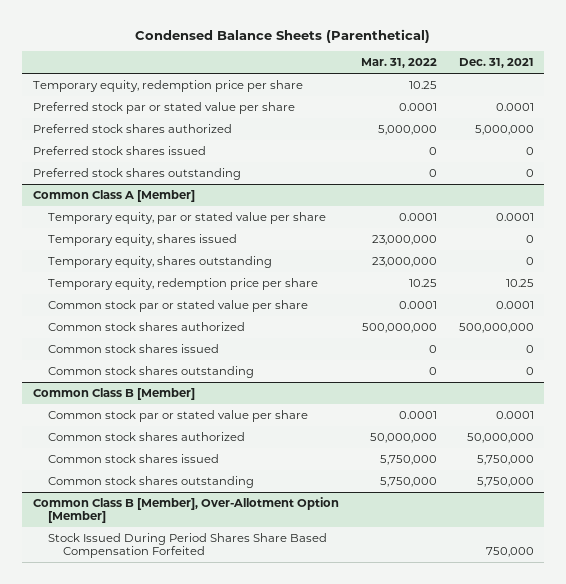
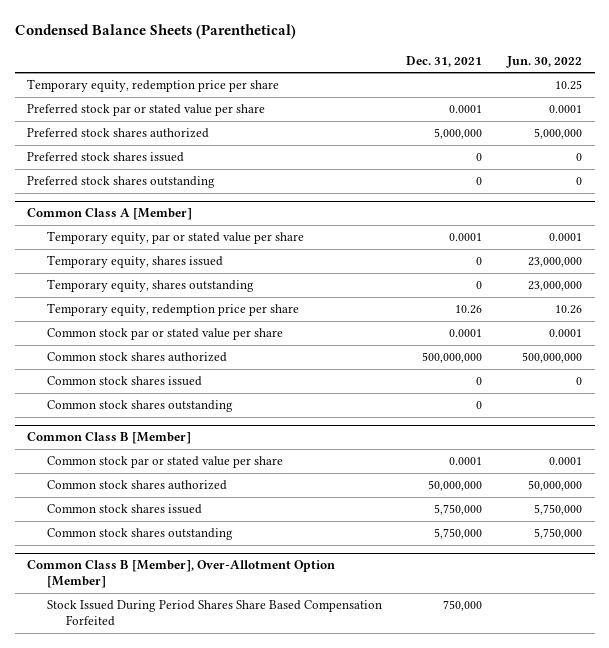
- | Mar. 31, 2022 | Dec. 31, 2021
+ | Dec. 31, 2021 | Jun. 30, 2022
@ Common Class A [Member]
- Temporary equity, redemption price per share | 10.25 | 10.25
+ Temporary equity, redemption price per share | 10.26 | 10.26

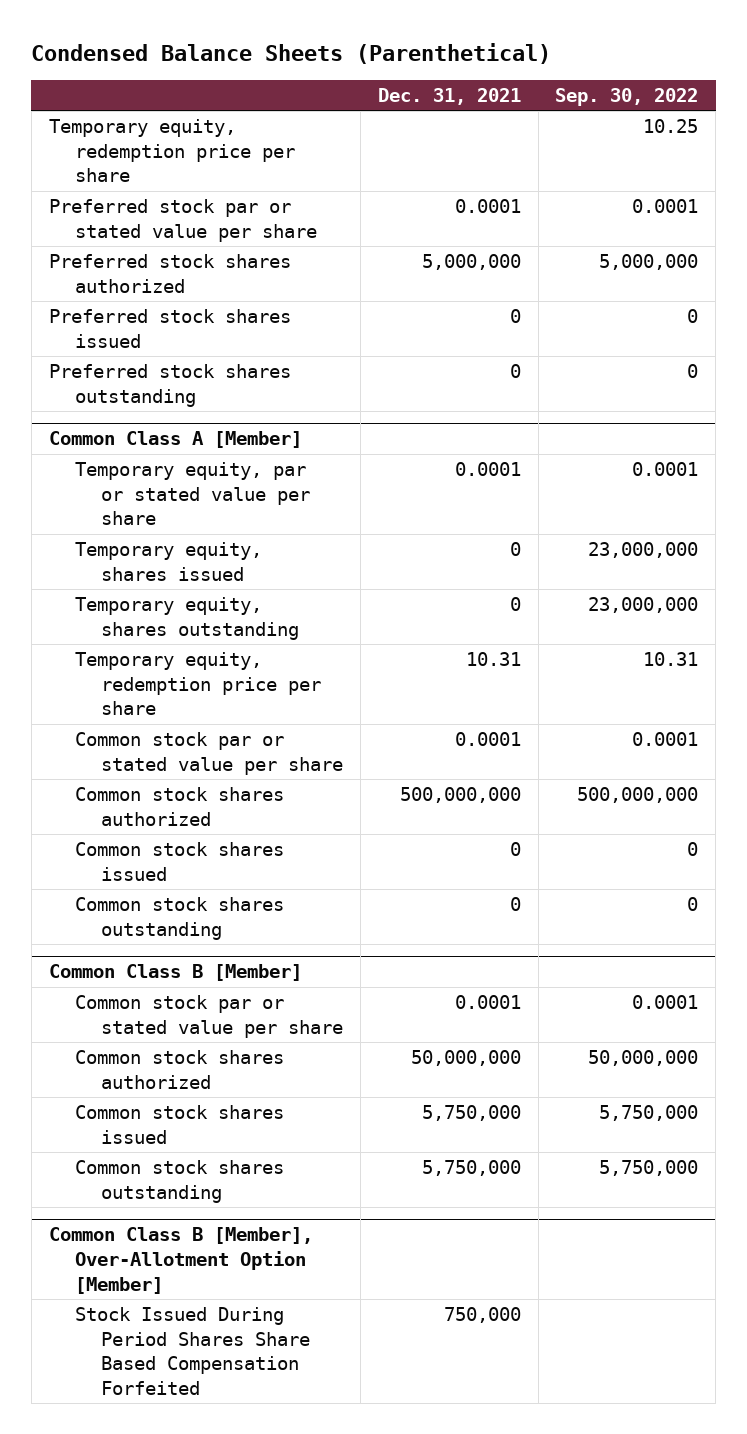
- | Dec. 31, 2021 | Jun. 30, 2022
+ | Dec. 31, 2021 | Sep. 30, 2022
@ Common Class A [Member]
- Temporary equity, redemption price per share | 10.26 | 10.26
+ Temporary equity, redemption price per share | 10.31 | 10.31

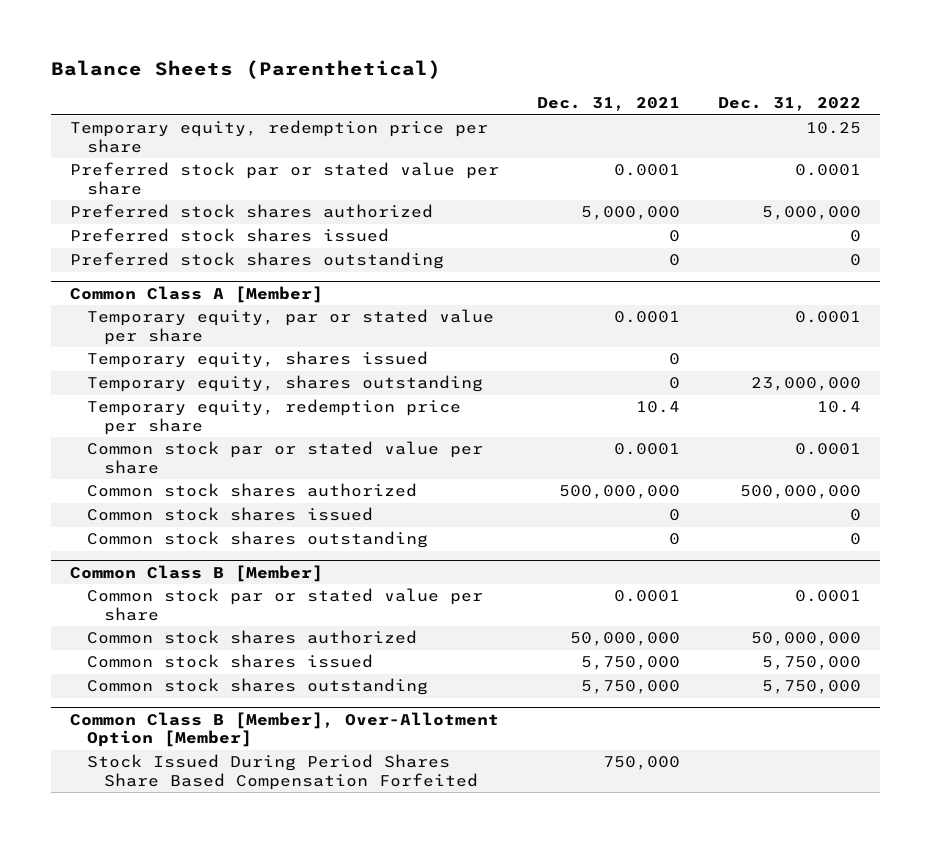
- Condensed Balance Sheets (Parenthetical)
+ Balance Sheets (Parenthetical)
- | Dec. 31, 2021 | Sep. 30, 2022
+ | Dec. 31, 2021 | Dec. 31, 2022
@ Common Class A [Member]
- Temporary equity, redemption price per share | 10.31 | 10.31
+ Temporary equity, redemption price per share | 10.4 | 10.4

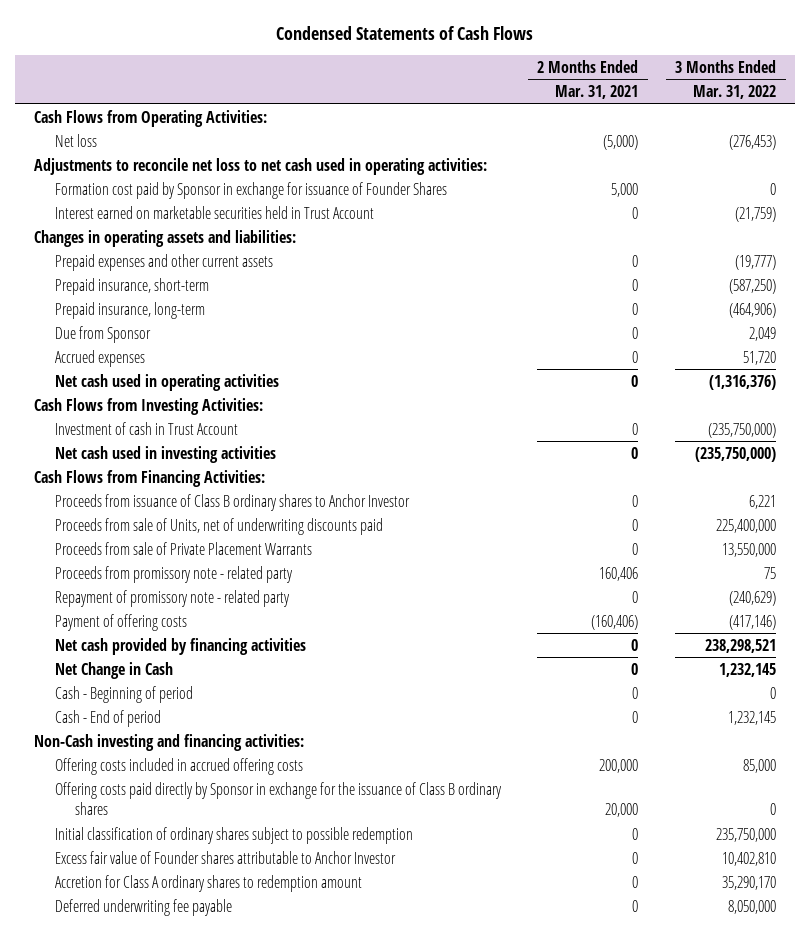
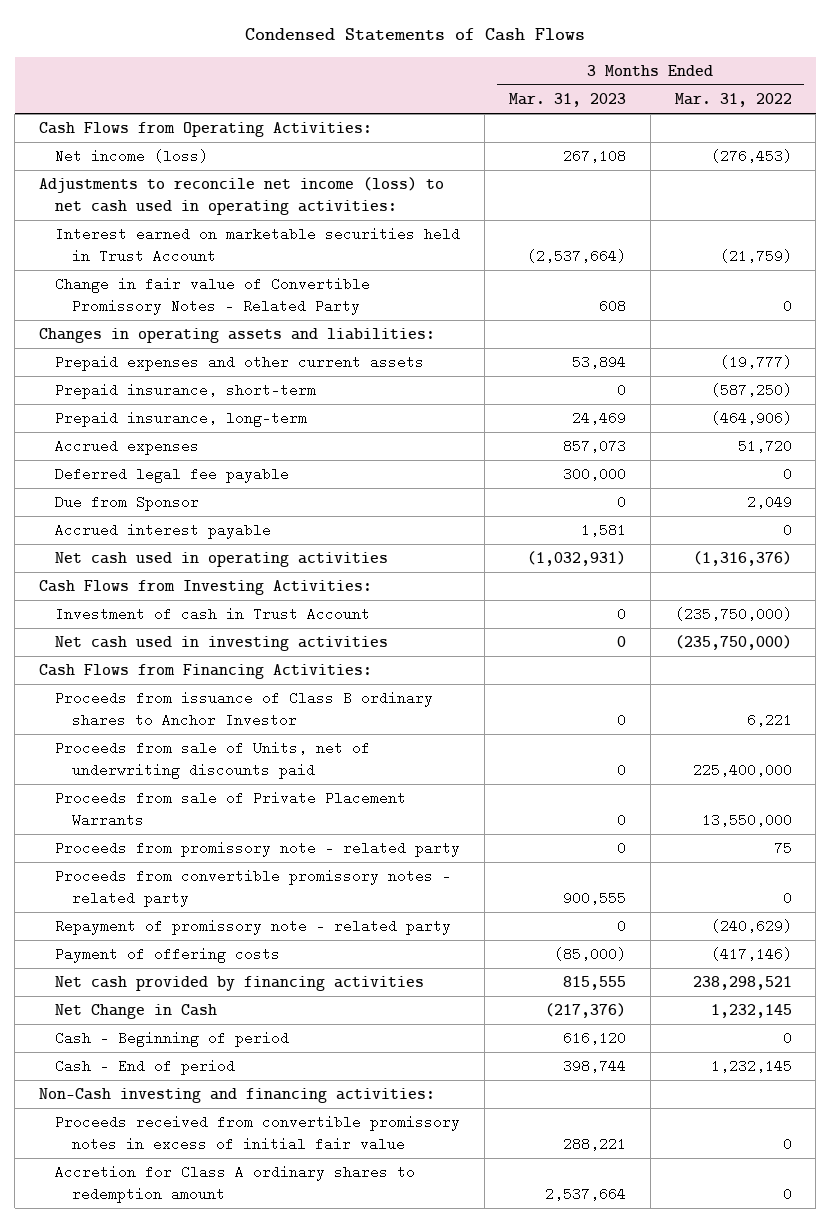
- | 2 Months Ended Mar. 31, 2021 | 3 Months Ended Mar. 31, 2022
+ | 3 Months Ended Mar. 31, 2023 | 3 Months Ended Mar. 31, 2022
- Net loss | (5,000) | (276,453)
- Adjustments to reconcile net loss to net cash used in operating activities:
- Formation cost paid by Sponsor in exchange for issuance of Founder Shares | 5,000 | 0
+ Net income (loss) | 267,108 | (276,453)
+ Adjustments to reconcile net income (loss) to net cash used in operating activities:
+ Change in fair value of Convertible Promissory Notes - Related Party | 608 | 0
+ Deferred legal fee payable | 300,000 | 0
moved down: Due from Sponsor | 0 | 2,049
+ Accrued interest payable | 1,581 | 0
+ Proceeds from convertible promissory notes - related party | 900,555 | 0
- Offering costs included in accrued offering costs | 200,000 | 85,000
- Offering costs paid directly by Sponsor in exchange for the issuance of Class B ordinary shares | 20,000 | 0
- Initial classification of ordinary shares subject to possible redemption | 0 | 235,750,000
- Excess fair value of Founder shares attributable to Anchor Investor | 0 | 10,402,810
- Accretion for Class A ordinary shares to redemption amount | 0 | 35,290,170
- Deferred underwriting fee payable | 0 | 8,050,000
+ Proceeds received from convertible promissory notes in excess of initial fair value | 288,221 | 0
+ Accretion for Class A ordinary shares to redemption amount | 2,537,664 | 0

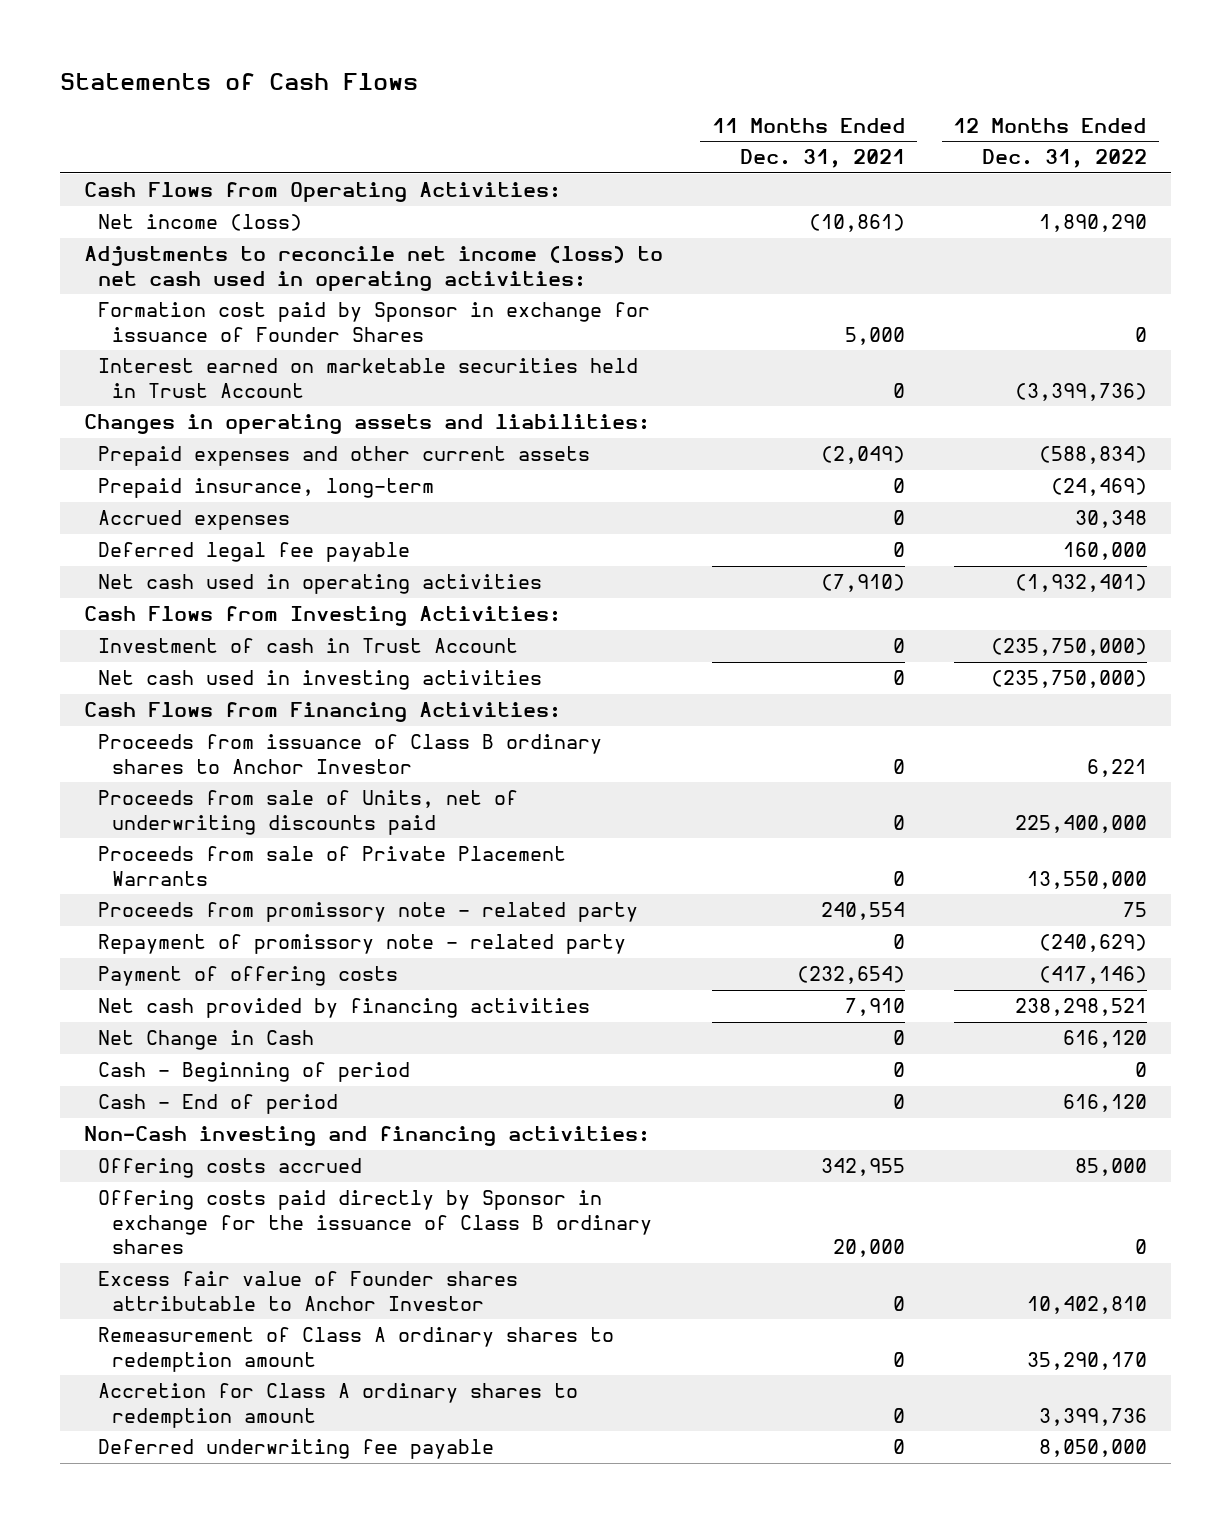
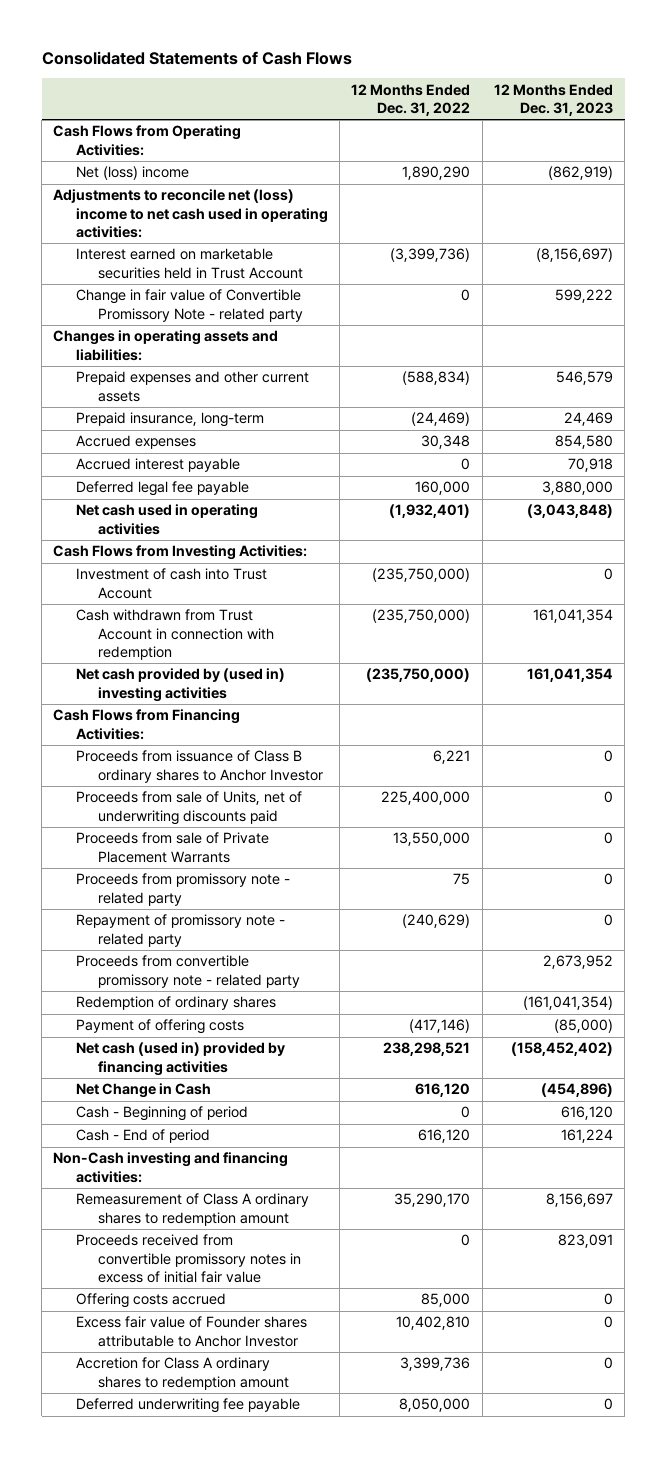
- Statements of Cash Flows
+ Consolidated Statements of Cash Flows
- | 11 Months Ended Dec. 31, 2021 | 12 Months Ended Dec. 31, 2022
+ | 12 Months Ended Dec. 31, 2022 | 12 Months Ended Dec. 31, 2023
- Net income (loss) | (10,861) | 1,890,290
- Adjustments to reconcile net income (loss) to net cash used in operating activities:
- Formation cost paid by Sponsor in exchange for issuance of Founder Shares | 5,000 | 0
+ Net (loss) income | 1,890,290 | (862,919)
+ Adjustments to reconcile net (loss) income to net cash used in operating activities:
+ Change in fair value of Convertible Promissory Note - related party | 0 | 599,222
+ Accrued interest payable | 0 | 70,918
- Investment of cash in Trust Account | 0 | (235,750,000)
- Net cash used in investing activities | 0 | (235,750,000)
+ Investment of cash into Trust Account | (235,750,000) | 0
+ Cash withdrawn from Trust Account in connection with redemption | (235,750,000) | 161,041,354
+ Net cash provided by (used in) investing activities | (235,750,000) | 161,041,354
+ Proceeds from convertible promissory note - related party | | 2,673,952
+ Redemption of ordinary shares | | (161,041,354)
- Net cash provided by financing activities | 7,910 | 238,298,521
+ Net cash (used in) provided by financing activities | 238,298,521 | (158,452,402)
moved up: Remeasurement of Class A ordinary shares to redemption amount | 35,290,170 | 8,156,697
+ Proceeds received from convertible promissory notes in excess of initial fair value | 0 | 823,091
- Offering costs paid directly by Sponsor in exchange for the issuance of Class B ordinary shares | 20,000 | 0

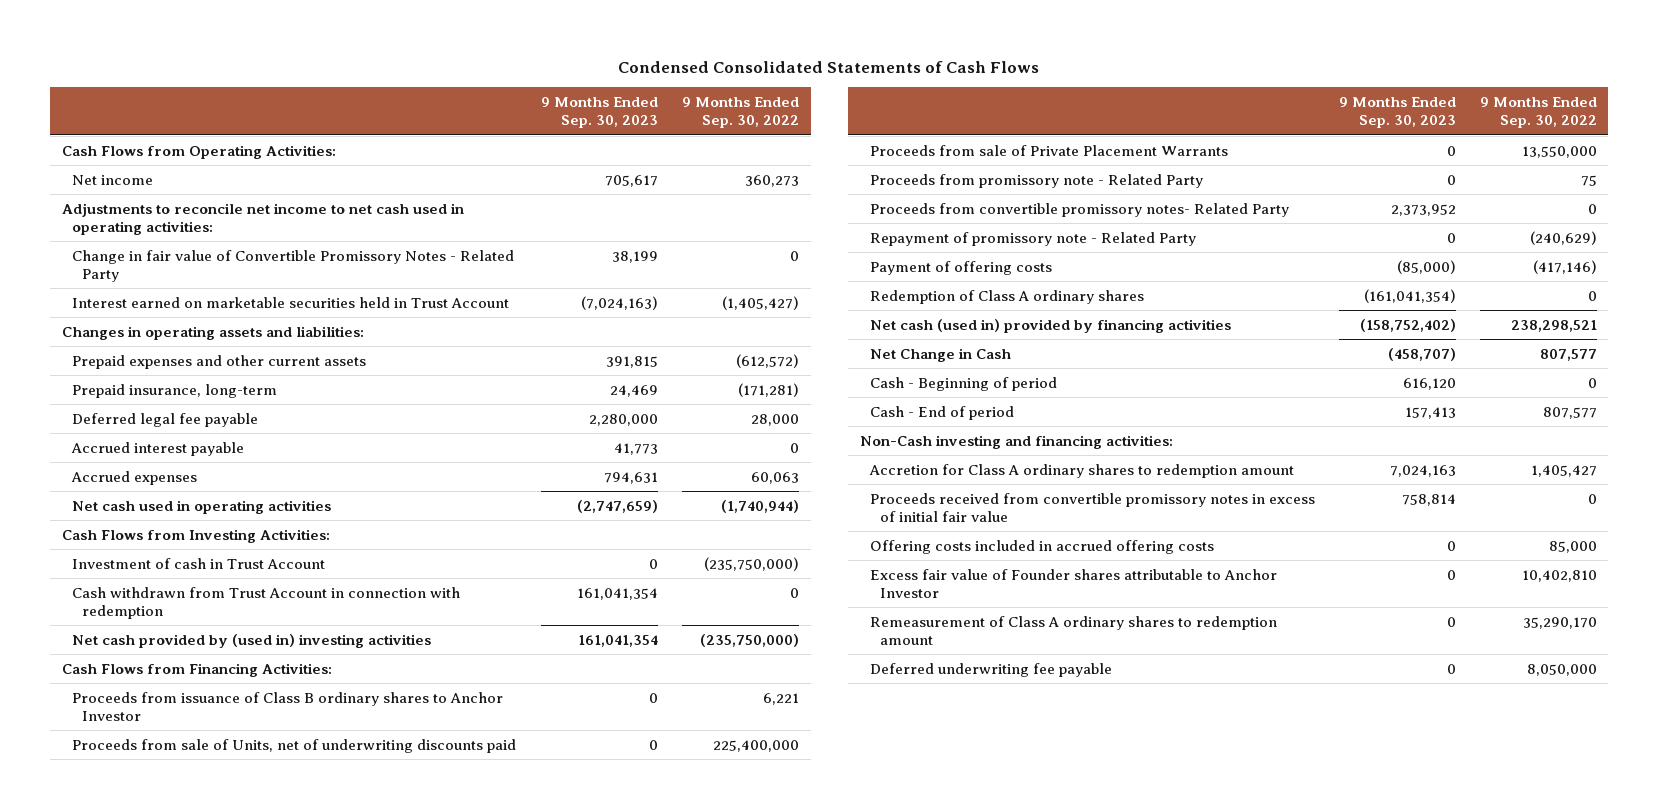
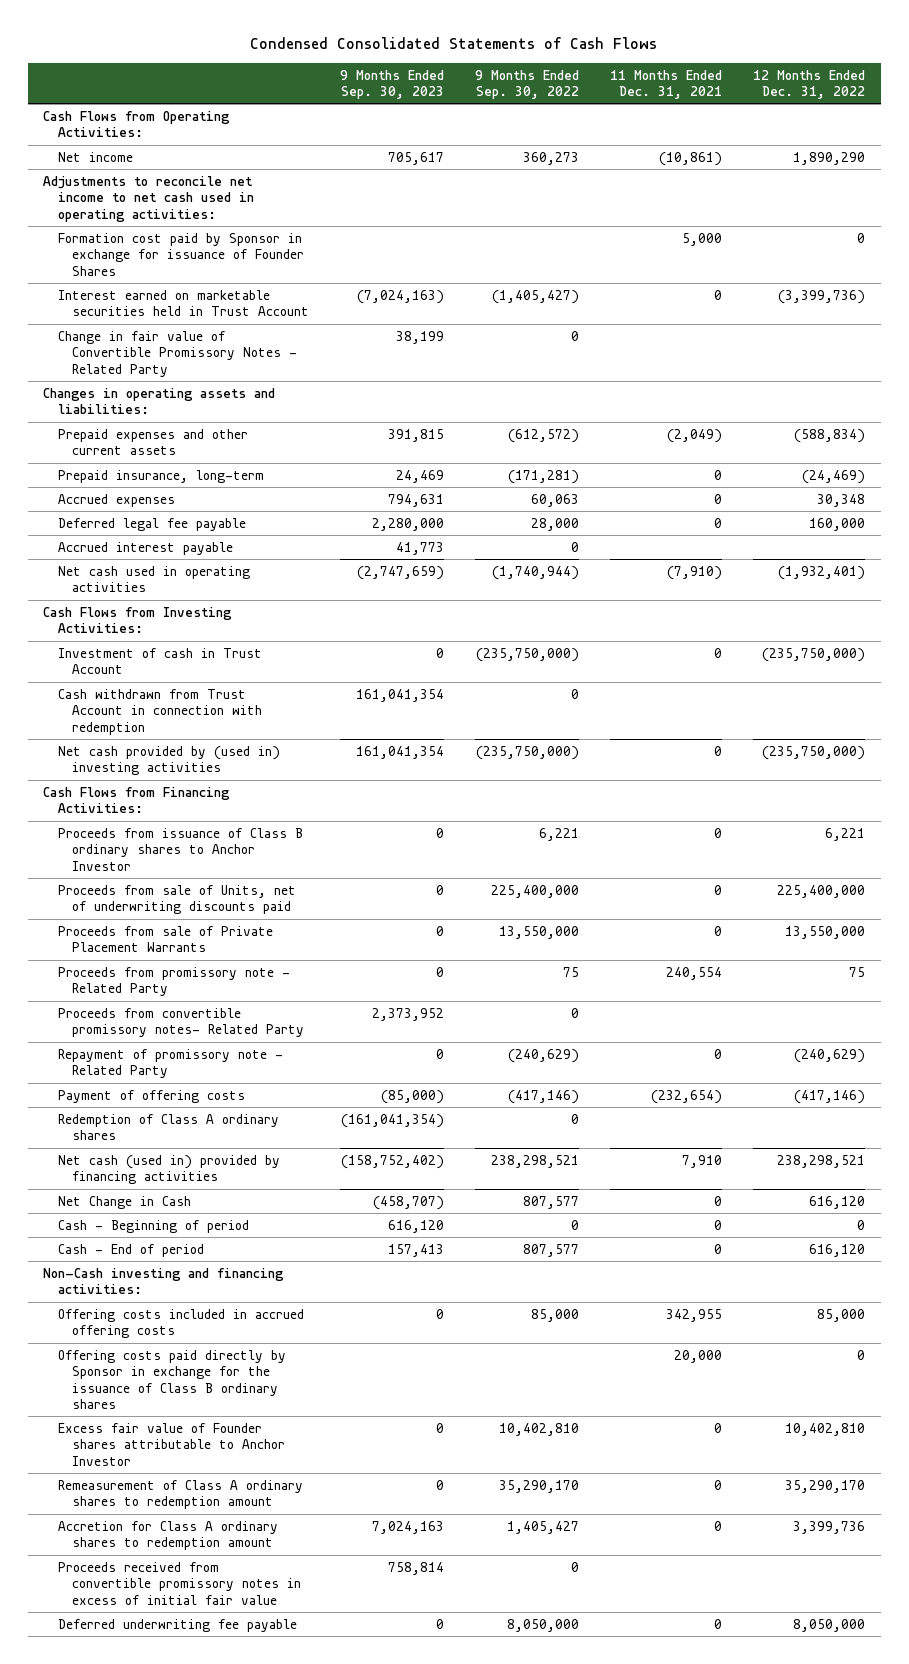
- | 9 Months Ended Sep. 30, 2023 | 9 Months Ended Sep. 30, 2022
+ | 9 Months Ended Sep. 30, 2023 | 9 Months Ended Sep. 30, 2022 | 11 Months Ended Dec. 31, 2021 | 12 Months Ended Dec. 31, 2022
+ Formation cost paid by Sponsor in exchange for issuance of Founder Shares | | | 5,000 | 0
moved down: Change in fair value of Convertible Promissory Notes - Related Party | 38,199 | 0 | |
moved up: Accrued expenses | 794,631 | 60,063 | 0 | 30,348
+ Offering costs paid directly by Sponsor in exchange for the issuance of Class B ordinary shares | | | 20,000 | 0
moved down: Accretion for Class A ordinary shares to redemption amount | 7,024,163 | 1,405,427 | 0 | 3,399,736
moved down: Proceeds received from convertible promissory notes in excess of initial fair value | 758,814 | 0 | |

